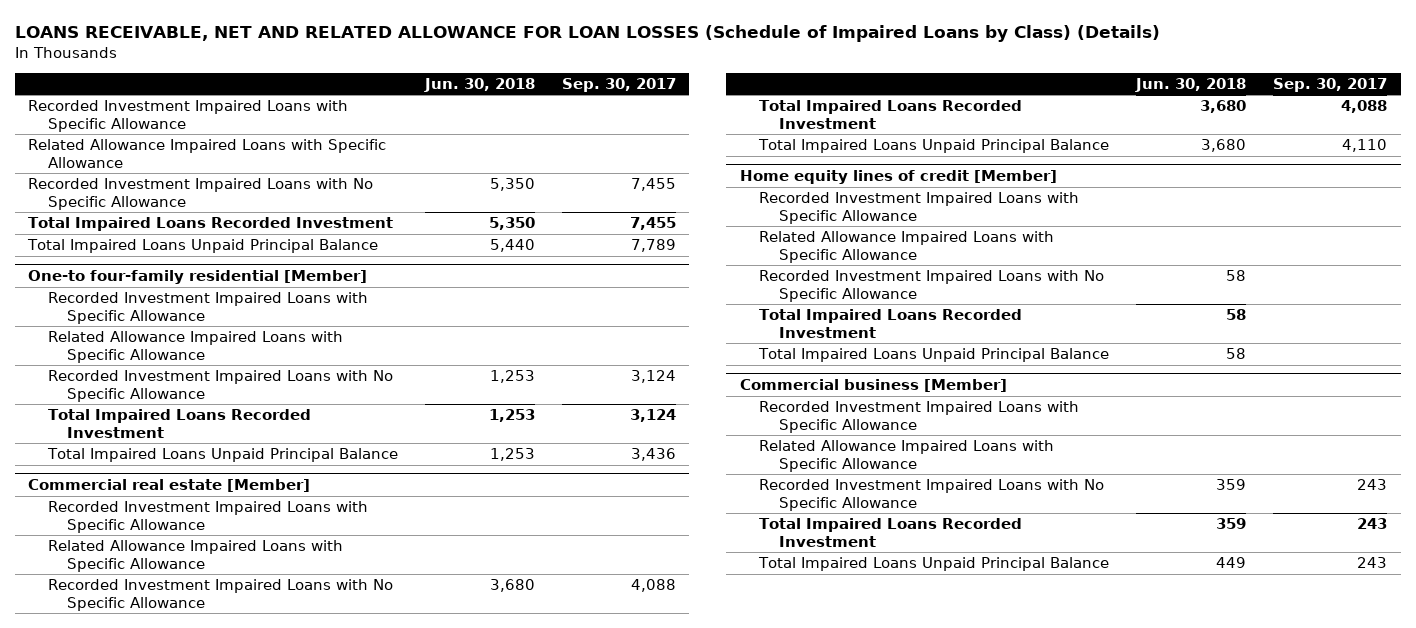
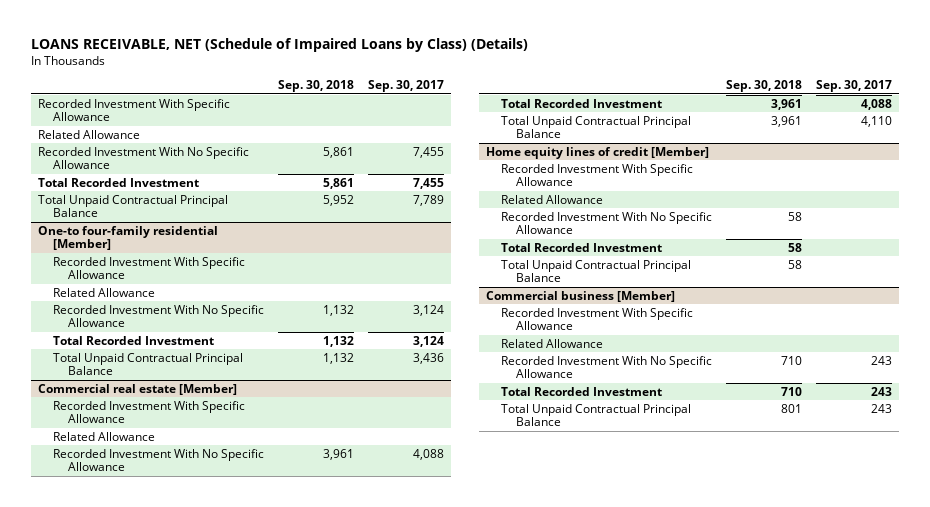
- LOANS RECEIVABLE, NET AND RELATED ALLOWANCE FOR LOAN LOSSES (Schedule of Impaired Loans by Class) (Details)
+ LOANS RECEIVABLE, NET (Schedule of Impaired Loans by Class) (Details)
- | Jun. 30, 2018 | Sep. 30, 2017
+ | Sep. 30, 2018 | Sep. 30, 2017
- Recorded Investment Impaired Loans with Specific Allowance
- Related Allowance Impaired Loans with Specific Allowance
- Recorded Investment Impaired Loans with No Specific Allowance | 5,350 | 7,455
- Total Impaired Loans Recorded Investment | 5,350 | 7,455
- Total Impaired Loans Unpaid Principal Balance | 5,440 | 7,789
+ Recorded Investment With Specific Allowance
+ Related Allowance
+ Recorded Investment With No Specific Allowance | 5,861 | 7,455
+ Total Recorded Investment | 5,861 | 7,455
+ Total Unpaid Contractual Principal Balance | 5,952 | 7,789
@ One-to four-family residential [Member]
- Recorded Investment Impaired Loans with Specific Allowance
- Related Allowance Impaired Loans with Specific Allowance
- Recorded Investment Impaired Loans with No Specific Allowance | 1,253 | 3,124
- Total Impaired Loans Recorded Investment | 1,253 | 3,124
- Total Impaired Loans Unpaid Principal Balance | 1,253 | 3,436
+ Recorded Investment With Specific Allowance
+ Related Allowance
+ Recorded Investment With No Specific Allowance | 1,132 | 3,124
+ Total Recorded Investment | 1,132 | 3,124
+ Total Unpaid Contractual Principal Balance | 1,132 | 3,436
@ Commercial real estate [Member]
- Recorded Investment Impaired Loans with Specific Allowance
- Related Allowance Impaired Loans with Specific Allowance
- Recorded Investment Impaired Loans with No Specific Allowance | 3,680 | 4,088
- Total Impaired Loans Recorded Investment | 3,680 | 4,088
- Total Impaired Loans Unpaid Principal Balance | 3,680 | 4,110
+ Recorded Investment With Specific Allowance
+ Related Allowance
+ Recorded Investment With No Specific Allowance | 3,961 | 4,088
+ Total Recorded Investment | 3,961 | 4,088
+ Total Unpaid Contractual Principal Balance | 3,961 | 4,110
@ Home equity lines of credit [Member]
- Recorded Investment Impaired Loans with Specific Allowance
- Related Allowance Impaired Loans with Specific Allowance
- Recorded Investment Impaired Loans with No Specific Allowance | 58 |
- Total Impaired Loans Recorded Investment | 58 |
- Total Impaired Loans Unpaid Principal Balance | 58 |
+ Recorded Investment With Specific Allowance
+ Related Allowance
+ Recorded Investment With No Specific Allowance | 58 |
+ Total Recorded Investment | 58 |
+ Total Unpaid Contractual Principal Balance | 58 |
@ Commercial business [Member]
- Recorded Investment Impaired Loans with Specific Allowance
- Related Allowance Impaired Loans with Specific Allowance
- Recorded Investment Impaired Loans with No Specific Allowance | 359 | 243
- Total Impaired Loans Recorded Investment | 359 | 243
- Total Impaired Loans Unpaid Principal Balance | 449 | 243
+ Recorded Investment With Specific Allowance
+ Related Allowance
+ Recorded Investment With No Specific Allowance | 710 | 243
+ Total Recorded Investment | 710 | 243
+ Total Unpaid Contractual Principal Balance | 801 | 243

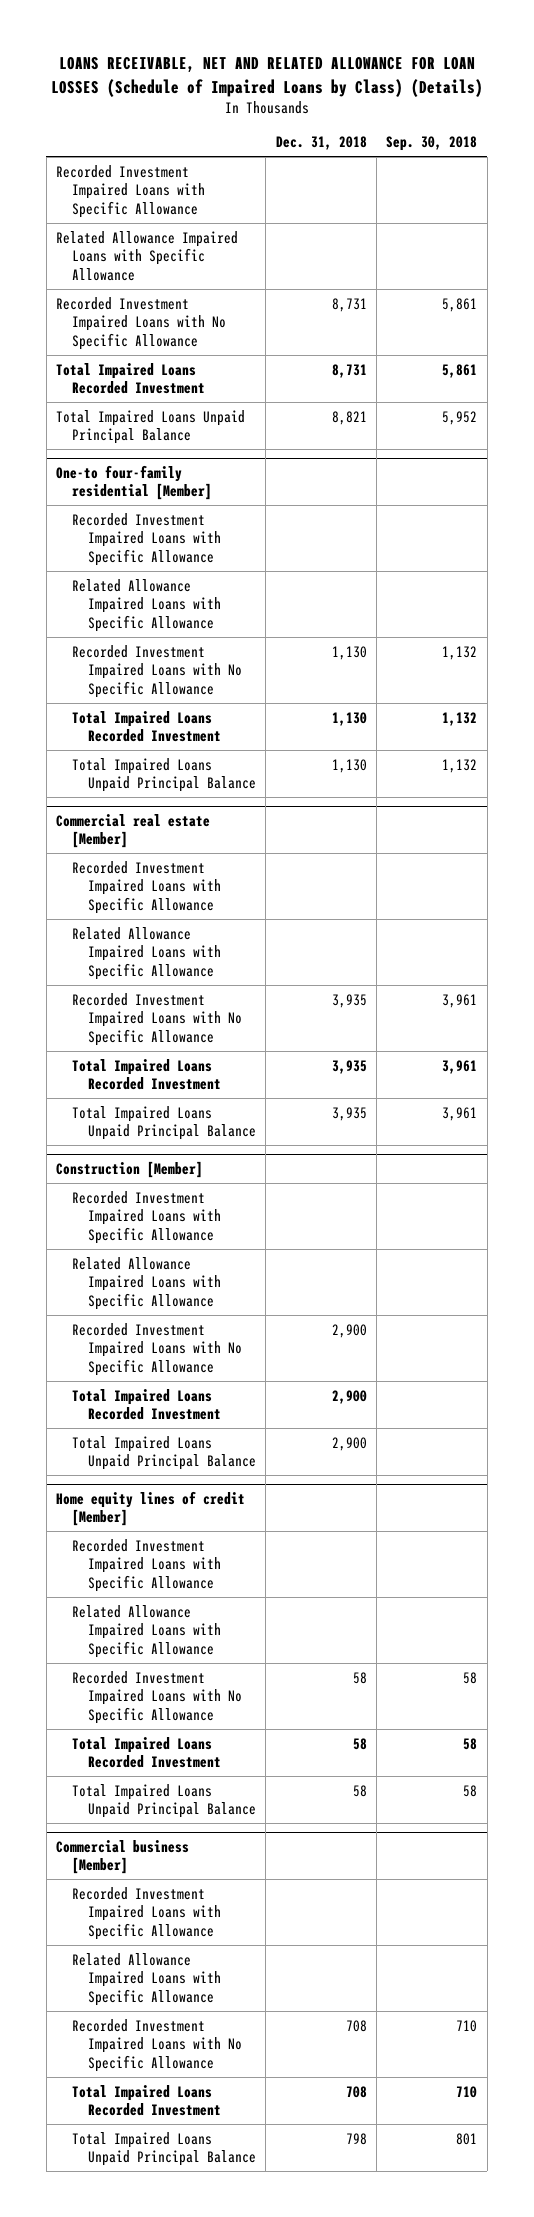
- LOANS RECEIVABLE, NET (Schedule of Impaired Loans by Class) (Details)
+ LOANS RECEIVABLE, NET AND RELATED ALLOWANCE FOR LOAN LOSSES (Schedule of Impaired Loans by Class) (Details)
- | Sep. 30, 2018 | Sep. 30, 2017
+ | Dec. 31, 2018 | Sep. 30, 2018
- Recorded Investment With Specific Allowance
- Related Allowance
- Recorded Investment With No Specific Allowance | 5,861 | 7,455
- Total Recorded Investment | 5,861 | 7,455
- Total Unpaid Contractual Principal Balance | 5,952 | 7,789
+ Recorded Investment Impaired Loans with Specific Allowance
+ Related Allowance Impaired Loans with Specific Allowance
+ Recorded Investment Impaired Loans with No Specific Allowance | 8,731 | 5,861
+ Total Impaired Loans Recorded Investment | 8,731 | 5,861
+ Total Impaired Loans Unpaid Principal Balance | 8,821 | 5,952
@ One-to four-family residential [Member]
- Recorded Investment With Specific Allowance
- Related Allowance
- Recorded Investment With No Specific Allowance | 1,132 | 3,124
- Total Recorded Investment | 1,132 | 3,124
- Total Unpaid Contractual Principal Balance | 1,132 | 3,436
+ Recorded Investment Impaired Loans with Specific Allowance
+ Related Allowance Impaired Loans with Specific Allowance
+ Recorded Investment Impaired Loans with No Specific Allowance | 1,130 | 1,132
+ Total Impaired Loans Recorded Investment | 1,130 | 1,132
+ Total Impaired Loans Unpaid Principal Balance | 1,130 | 1,132
@ Commercial real estate [Member]
- Recorded Investment With Specific Allowance
- Related Allowance
- Recorded Investment With No Specific Allowance | 3,961 | 4,088
- Total Recorded Investment | 3,961 | 4,088
- Total Unpaid Contractual Principal Balance | 3,961 | 4,110
+ Recorded Investment Impaired Loans with Specific Allowance
+ Related Allowance Impaired Loans with Specific Allowance
+ Recorded Investment Impaired Loans with No Specific Allowance | 3,935 | 3,961
+ Total Impaired Loans Recorded Investment | 3,935 | 3,961
+ Total Impaired Loans Unpaid Principal Balance | 3,935 | 3,961
+ Construction [Member]
+ Recorded Investment Impaired Loans with Specific Allowance
+ Related Allowance Impaired Loans with Specific Allowance
+ Recorded Investment Impaired Loans with No Specific Allowance | 2,900 |
+ Total Impaired Loans Recorded Investment | 2,900 |
+ Total Impaired Loans Unpaid Principal Balance | 2,900 |
@ Home equity lines of credit [Member]
- Recorded Investment With Specific Allowance
- Related Allowance
- Recorded Investment With No Specific Allowance | 58 |
- Total Recorded Investment | 58 |
- Total Unpaid Contractual Principal Balance | 58 |
+ Recorded Investment Impaired Loans with Specific Allowance
+ Related Allowance Impaired Loans with Specific Allowance
+ Recorded Investment Impaired Loans with No Specific Allowance | 58 | 58
+ Total Impaired Loans Recorded Investment | 58 | 58
+ Total Impaired Loans Unpaid Principal Balance | 58 | 58
@ Commercial business [Member]
- Recorded Investment With Specific Allowance
- Related Allowance
- Recorded Investment With No Specific Allowance | 710 | 243
- Total Recorded Investment | 710 | 243
- Total Unpaid Contractual Principal Balance | 801 | 243
+ Recorded Investment Impaired Loans with Specific Allowance
+ Related Allowance Impaired Loans with Specific Allowance
+ Recorded Investment Impaired Loans with No Specific Allowance | 708 | 710
+ Total Impaired Loans Recorded Investment | 708 | 710
+ Total Impaired Loans Unpaid Principal Balance | 798 | 801

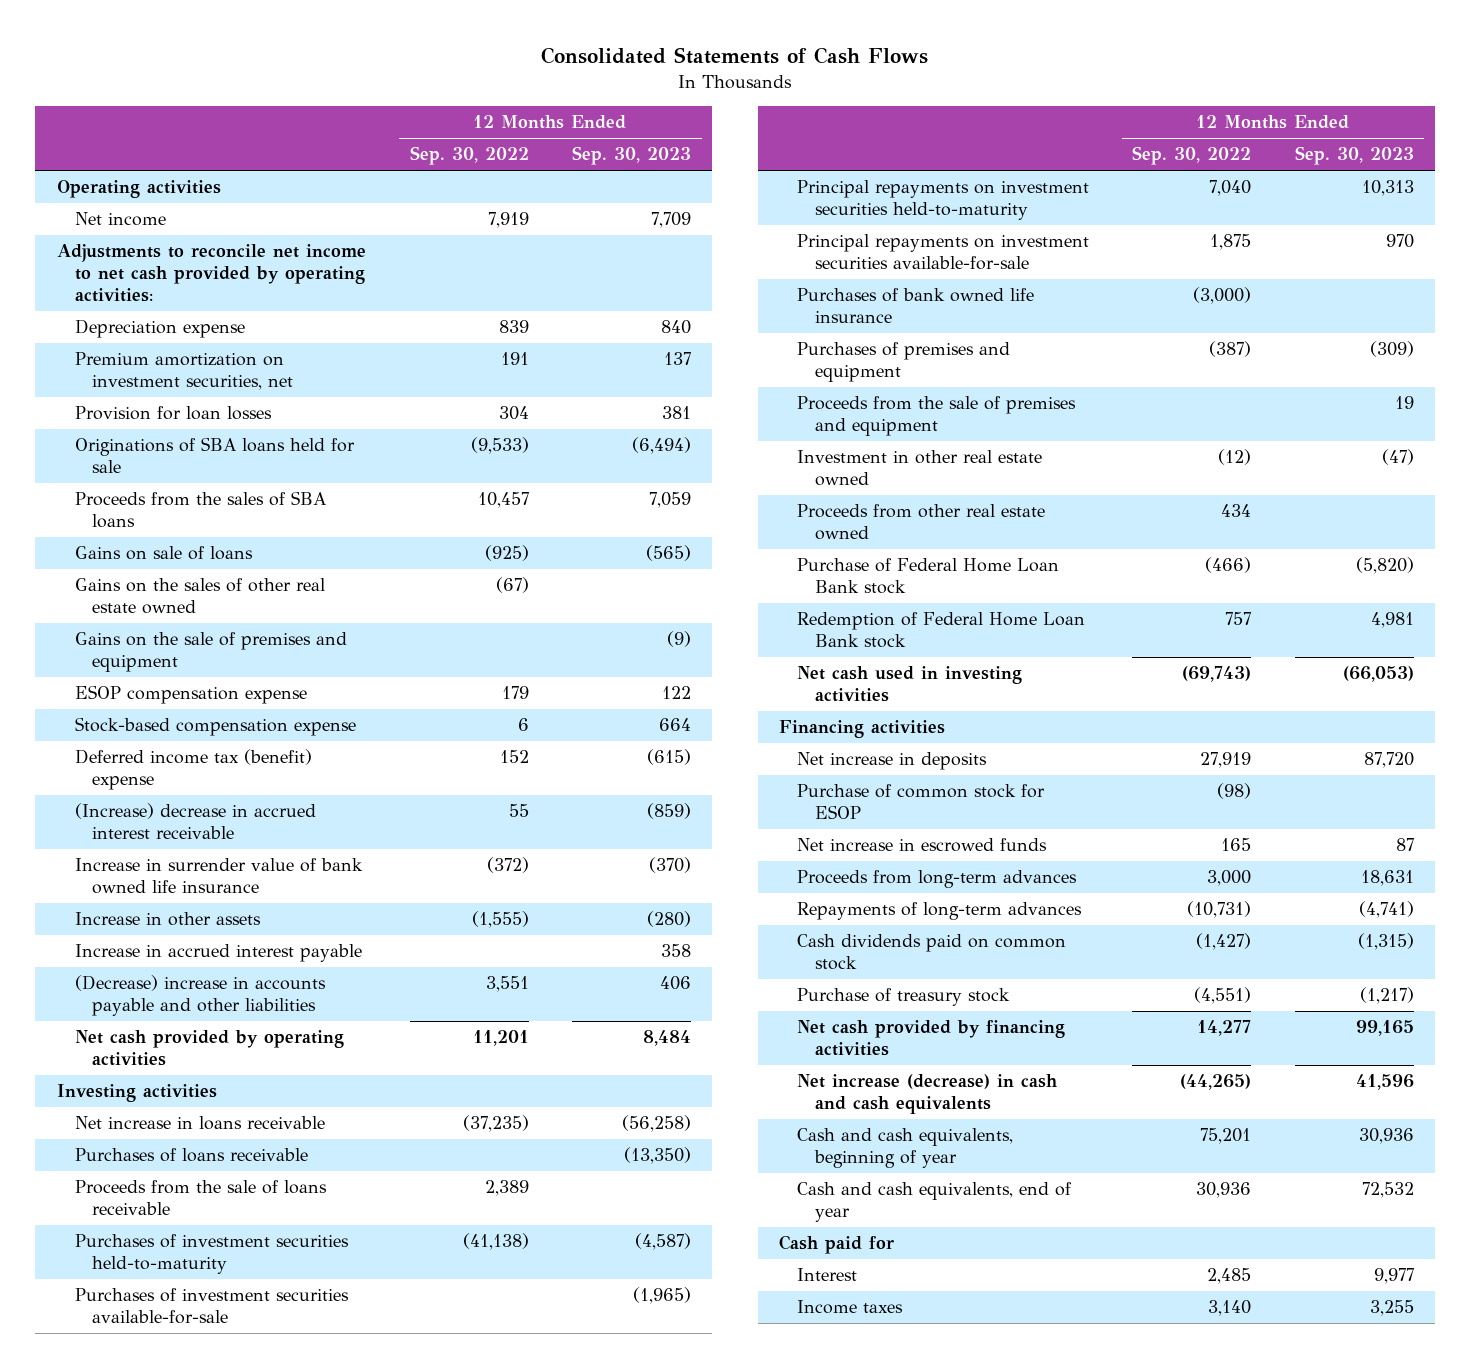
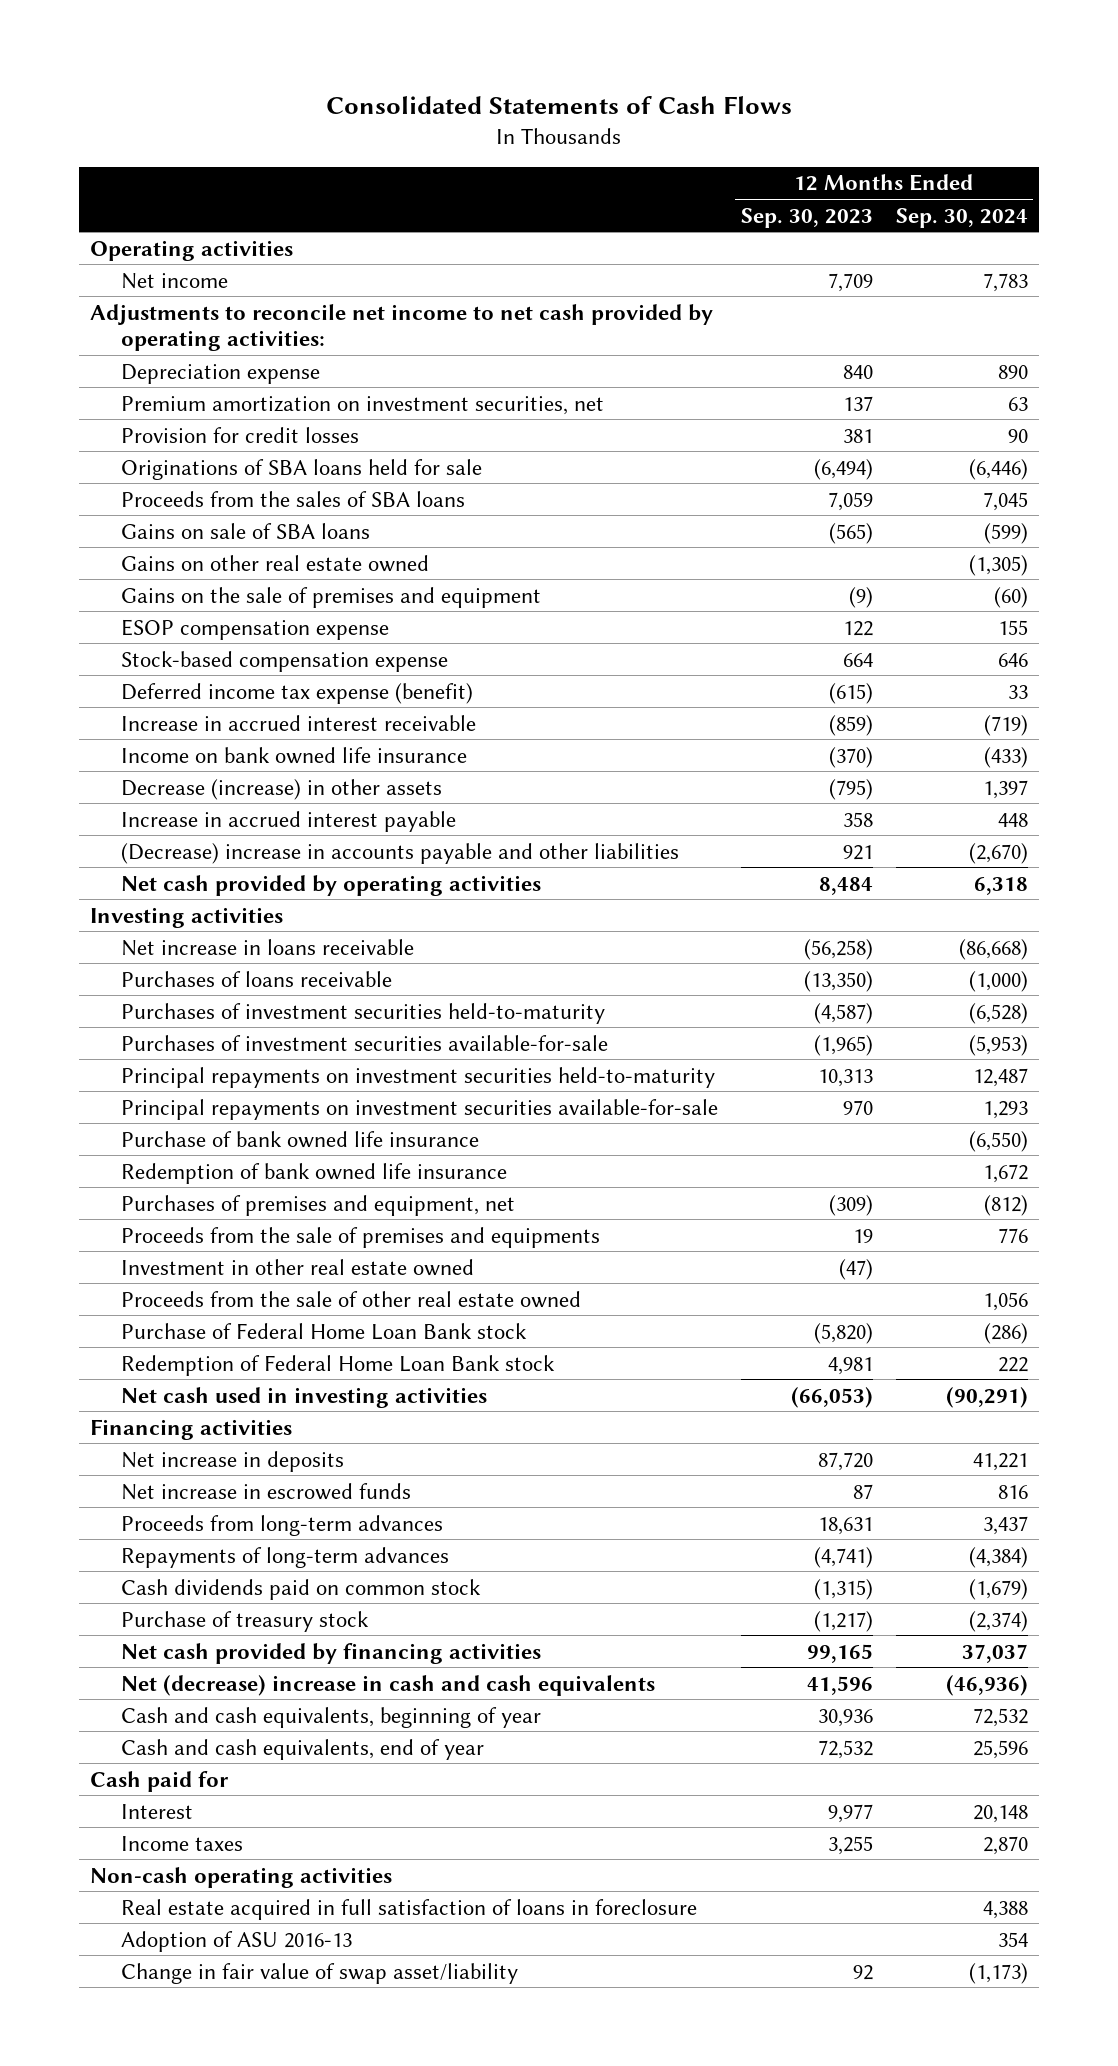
- | 12 Months Ended Sep. 30, 2022 | 12 Months Ended Sep. 30, 2023
+ | 12 Months Ended Sep. 30, 2023 | 12 Months Ended Sep. 30, 2024
- Provision for loan losses | 304 | 381
+ Provision for credit losses | 381 | 90
- Gains on sale of loans | (925) | (565)
- Gains on the sales of other real estate owned | (67) |
+ Gains on sale of SBA loans | (565) | (599)
+ Gains on other real estate owned | | (1,305)
- Deferred income tax (benefit) expense | 152 | (615)
- (Increase) decrease in accrued interest receivable | 55 | (859)
- Increase in surrender value of bank owned life insurance | (372) | (370)
- Increase in other assets | (1,555) | (280)
+ Deferred income tax expense (benefit) | (615) | 33
+ Increase in accrued interest receivable | (859) | (719)
+ Income on bank owned life insurance | (370) | (433)
+ Decrease (increase) in other assets | (795) | 1,397
- (Decrease) increase in accounts payable and other liabilities | 3,551 | 406
+ (Decrease) increase in accounts payable and other liabilities | 921 | (2,670)
- Proceeds from the sale of loans receivable | 2,389 |
- Purchases of bank owned life insurance | (3,000) |
- Purchases of premises and equipment | (387) | (309)
- Proceeds from the sale of premises and equipment | | 19
+ Purchase of bank owned life insurance | | (6,550)
+ Redemption of bank owned life insurance | | 1,672
+ Purchases of premises and equipment, net | (309) | (812)
+ Proceeds from the sale of premises and equipments | 19 | 776
- Proceeds from other real estate owned | 434 |
+ Proceeds from the sale of other real estate owned | | 1,056
- Purchase of common stock for ESOP | (98) |
- Net increase (decrease) in cash and cash equivalents | (44,265) | 41,596
+ Net (decrease) increase in cash and cash equivalents | 41,596 | (46,936)
+ Non-cash operating activities
+ Real estate acquired in full satisfaction of loans in foreclosure | | 4,388
+ Adoption of ASU 2016-13 | | 354
+ Change in fair value of swap asset/liability | 92 | (1,173)

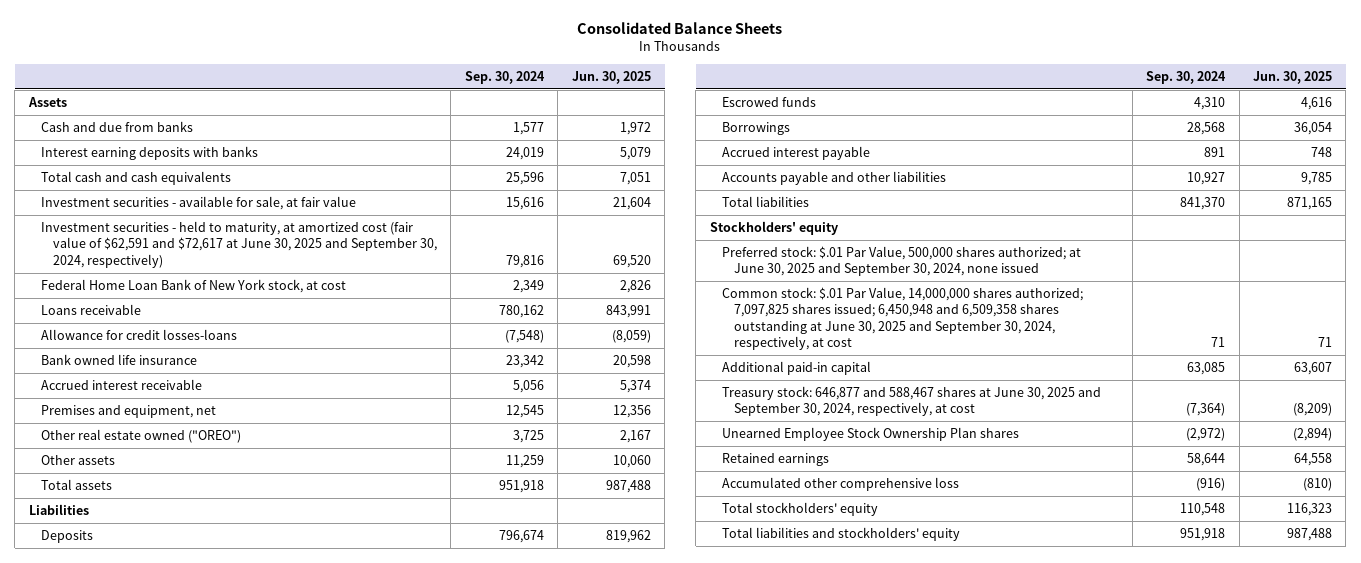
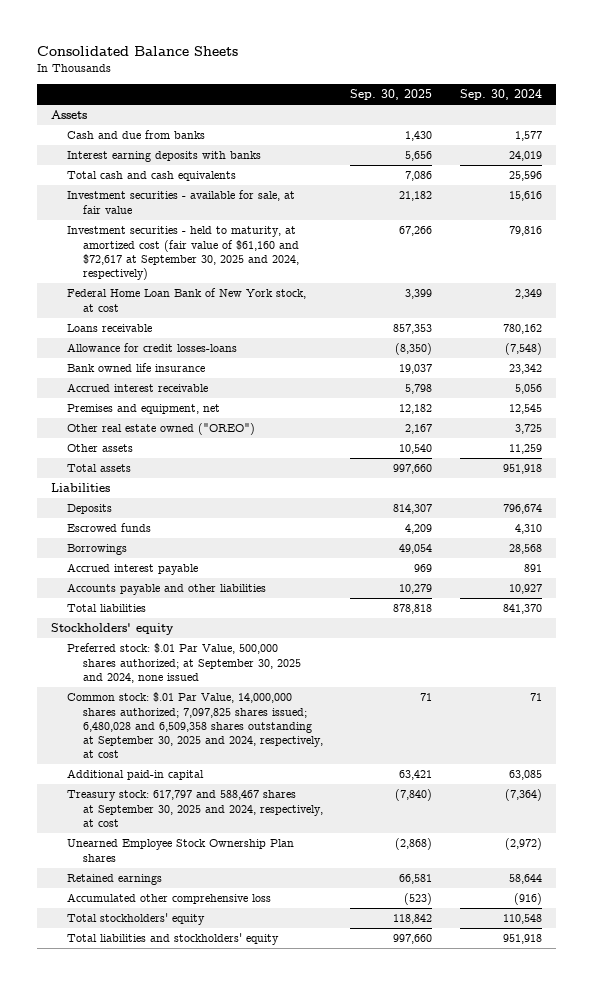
- | Sep. 30, 2024 | Jun. 30, 2025
+ | Sep. 30, 2025 | Sep. 30, 2024
- Investment securities - held to maturity, at amortized cost (fair value of $62,591 and $72,617 at June 30, 2025 and September 30, 2024, respectively) | 79,816 | 69,520
+ Investment securities - held to maturity, at amortized cost (fair value of $61,160 and $72,617 at September 30, 2025 and 2024, respectively) | 67,266 | 79,816
- Preferred stock: $.01 Par Value, 500,000 shares authorized; at June 30, 2025 and September 30, 2024, none issued
- Common stock: $.01 Par Value, 14,000,000 shares authorized; 7,097,825 shares issued; 6,450,948 and 6,509,358 shares outstanding at June 30, 2025 and September 30, 2024, respectively, at cost | 71 | 71
+ Preferred stock: $.01 Par Value, 500,000 shares authorized; at September 30, 2025 and 2024, none issued
+ Common stock: $.01 Par Value, 14,000,000 shares authorized; 7,097,825 shares issued; 6,480,028 and 6,509,358 shares outstanding at September 30, 2025 and 2024, respectively, at cost | 71 | 71
- Treasury stock: 646,877 and 588,467 shares at June 30, 2025 and September 30, 2024, respectively, at cost | (7,364) | (8,209)
+ Treasury stock: 617,797 and 588,467 shares at September 30, 2025 and 2024, respectively, at cost | (7,840) | (7,364)

